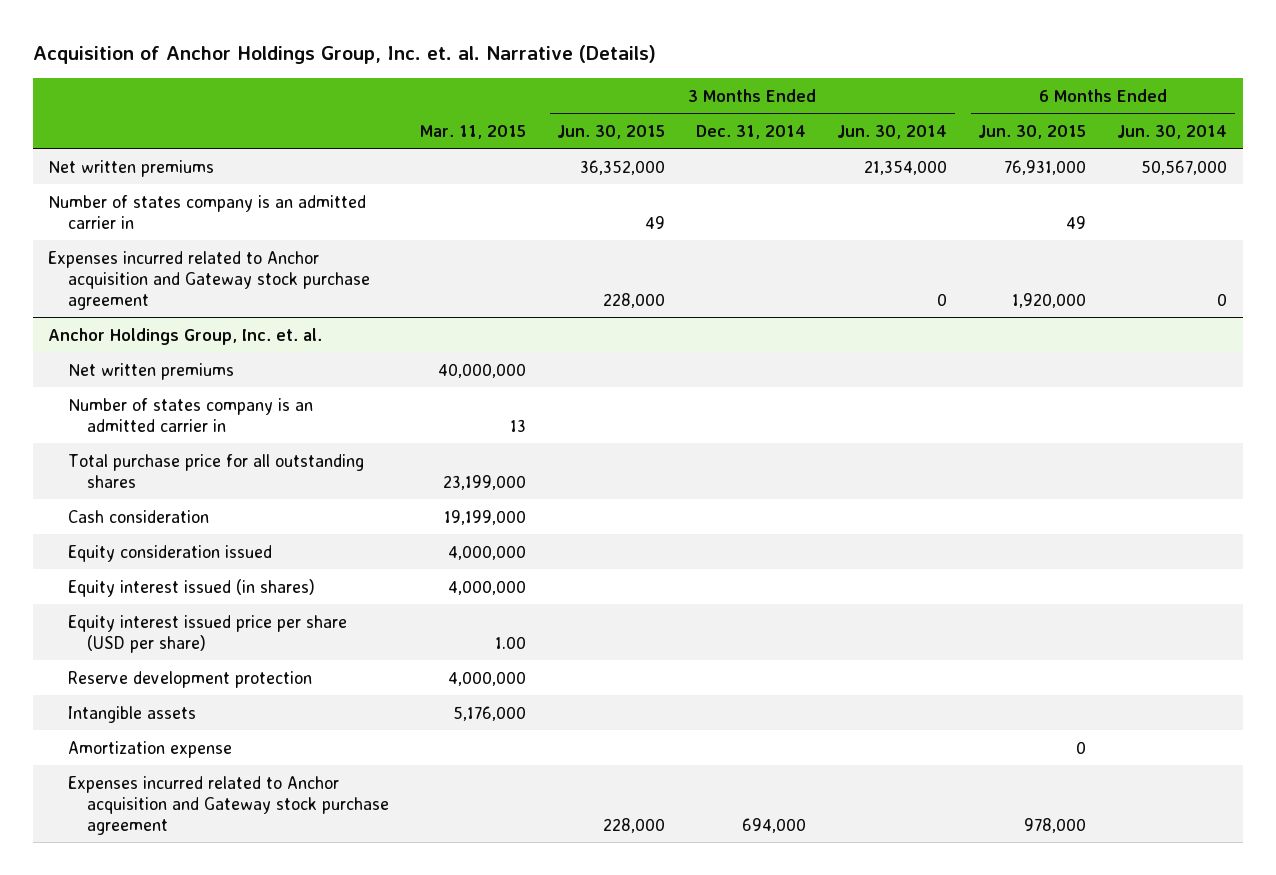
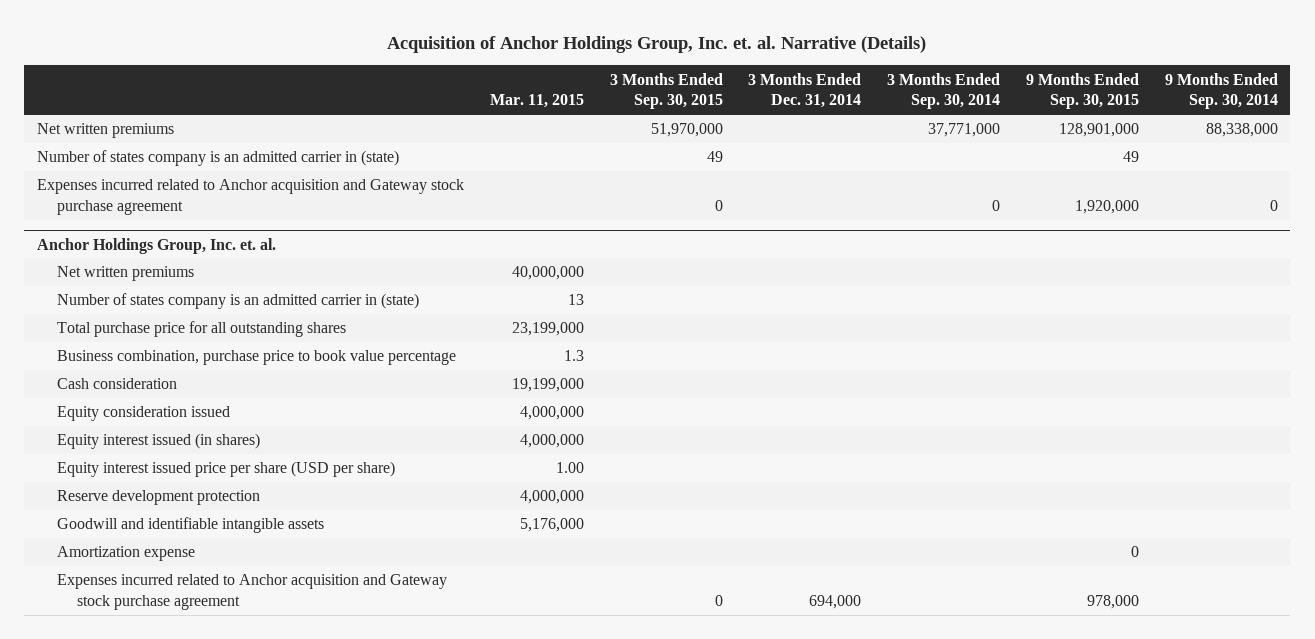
- | Mar. 11, 2015 | 3 Months Ended Jun. 30, 2015 | 3 Months Ended Dec. 31, 2014 | 3 Months Ended Jun. 30, 2014 | 6 Months Ended Jun. 30, 2015 | 6 Months Ended Jun. 30, 2014
+ | Mar. 11, 2015 | 3 Months Ended Sep. 30, 2015 | 3 Months Ended Dec. 31, 2014 | 3 Months Ended Sep. 30, 2014 | 9 Months Ended Sep. 30, 2015 | 9 Months Ended Sep. 30, 2014
- Number of states company is an admitted carrier in | | 49 | | | 49 |
+ Number of states company is an admitted carrier in (state) | | 49 | | | 49 |
@ Anchor Holdings Group, Inc. et. al.
- Number of states company is an admitted carrier in | 13 | | | | |
+ Number of states company is an admitted carrier in (state) | 13 | | | | |
+ Business combination, purchase price to book value percentage | 1.3 | | | | |
- Intangible assets | 5,176,000 | | | | |
+ Goodwill and identifiable intangible assets | 5,176,000 | | | | |

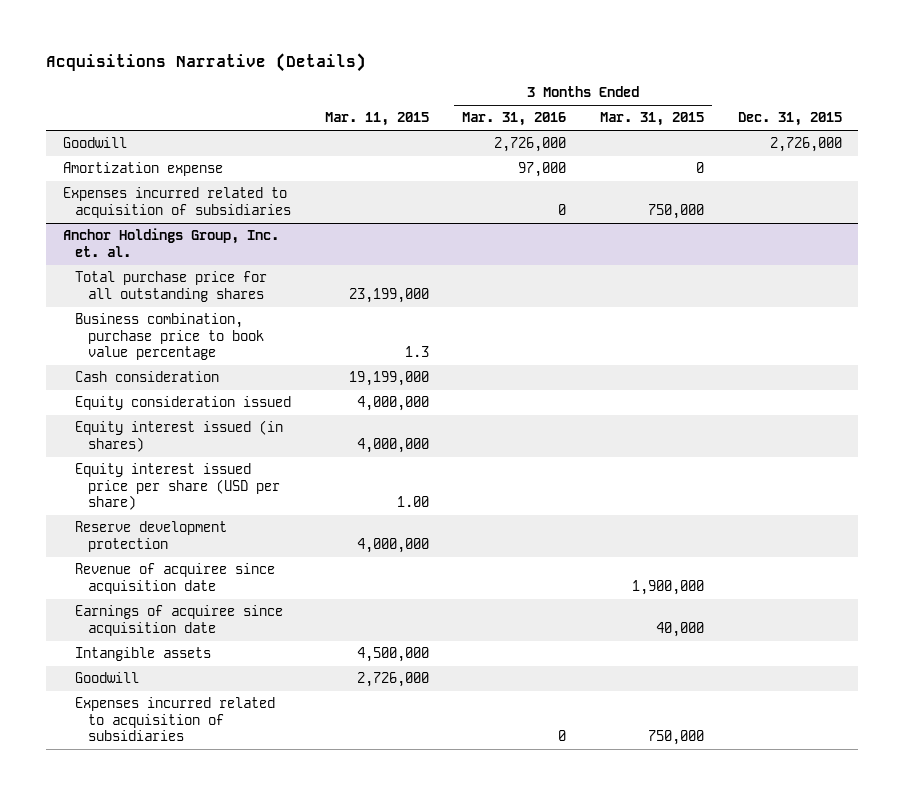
- Acquisition of Anchor Holdings Group, Inc. et. al. Narrative (Details)
+ Acquisitions Narrative (Details)
- | Mar. 11, 2015 | 3 Months Ended Sep. 30, 2015 | 3 Months Ended Dec. 31, 2014 | 3 Months Ended Sep. 30, 2014 | 9 Months Ended Sep. 30, 2015 | 9 Months Ended Sep. 30, 2014
+ | Mar. 11, 2015 | 3 Months Ended Mar. 31, 2016 | 3 Months Ended Mar. 31, 2015 | Dec. 31, 2015
- Net written premiums | | 51,970,000 | | 37,771,000 | 128,901,000 | 88,338,000
- Number of states company is an admitted carrier in (state) | | 49 | | | 49 |
- Expenses incurred related to Anchor acquisition and Gateway stock purchase agreement | | 0 | | 0 | 1,920,000 | 0
+ Goodwill | | 2,726,000 | | 2,726,000
+ Amortization expense | | 97,000 | 0 |
+ Expenses incurred related to acquisition of subsidiaries | | 0 | 750,000 |
@ Anchor Holdings Group, Inc. et. al.
- Net written premiums | 40,000,000 | | | | |
- Number of states company is an admitted carrier in (state) | 13 | | | | |
- Goodwill and identifiable intangible assets | 5,176,000 | | | | |
- Amortization expense | | | | | 0 |
- Expenses incurred related to Anchor acquisition and Gateway stock purchase agreement | | 0 | 694,000 | | 978,000 |
+ Revenue of acquiree since acquisition date | | | 1,900,000 |
+ Earnings of acquiree since acquisition date | | | 40,000 |
+ Intangible assets | 4,500,000 | | |
+ Goodwill | 2,726,000 | | |
+ Expenses incurred related to acquisition of subsidiaries | | 0 | 750,000 |

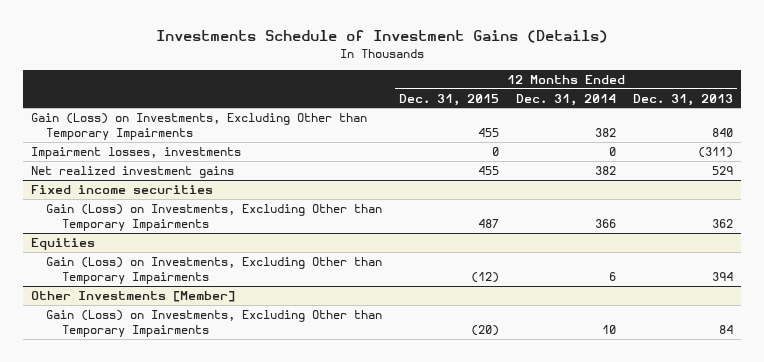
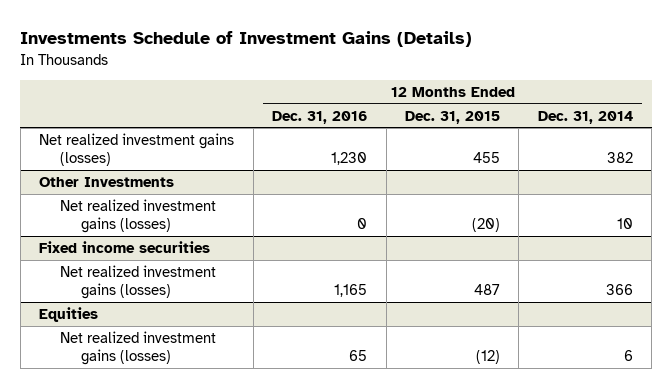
- | 12 Months Ended Dec. 31, 2015 | 12 Months Ended Dec. 31, 2014 | 12 Months Ended Dec. 31, 2013
+ | 12 Months Ended Dec. 31, 2016 | 12 Months Ended Dec. 31, 2015 | 12 Months Ended Dec. 31, 2014
- Gain (Loss) on Investments, Excluding Other than Temporary Impairments | 455 | 382 | 840
- Impairment losses, investments | 0 | 0 | (311)
- Net realized investment gains | 455 | 382 | 529
+ Net realized investment gains (losses) | 1,230 | 455 | 382
+ Other Investments
+ Net realized investment gains (losses) | 0 | (20) | 10
@ Fixed income securities
- Gain (Loss) on Investments, Excluding Other than Temporary Impairments | 487 | 366 | 362
+ Net realized investment gains (losses) | 1,165 | 487 | 366
@ Equities
- Gain (Loss) on Investments, Excluding Other than Temporary Impairments | (12) | 6 | 394
- Other Investments [Member]
- Gain (Loss) on Investments, Excluding Other than Temporary Impairments | (20) | 10 | 84
@ Equities
+ Net realized investment gains (losses) | 65 | (12) | 6

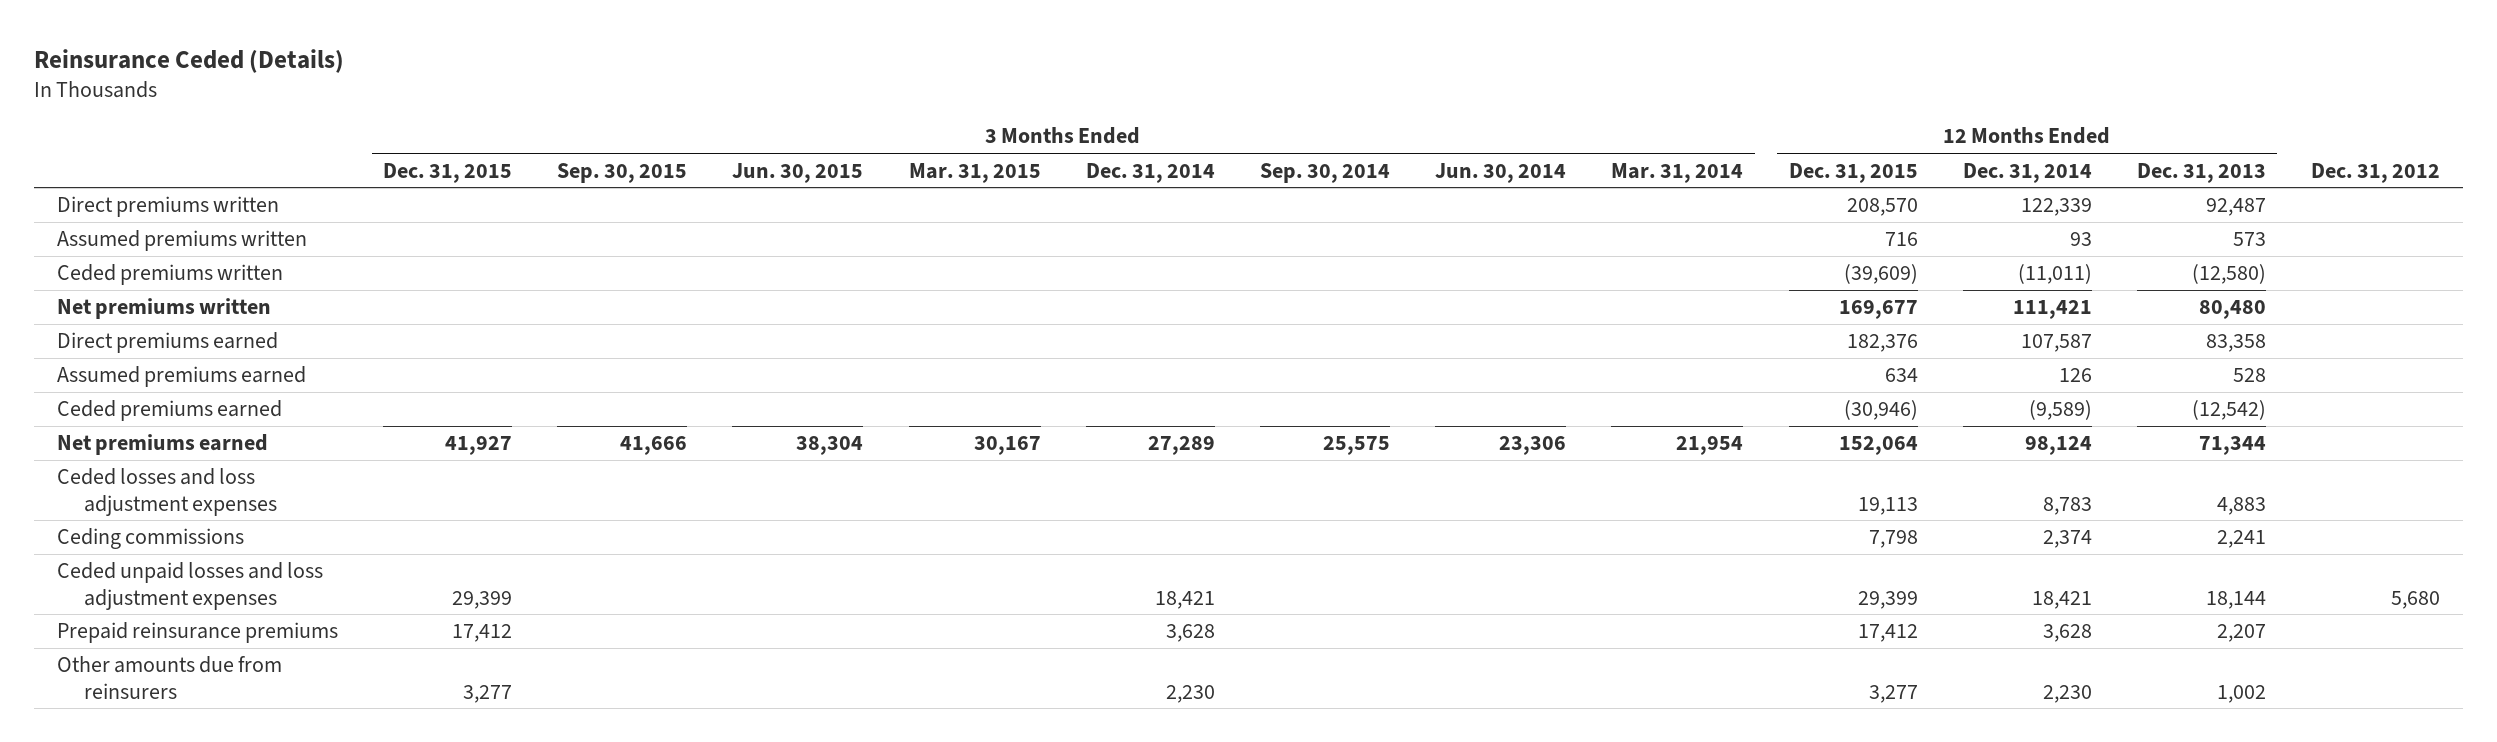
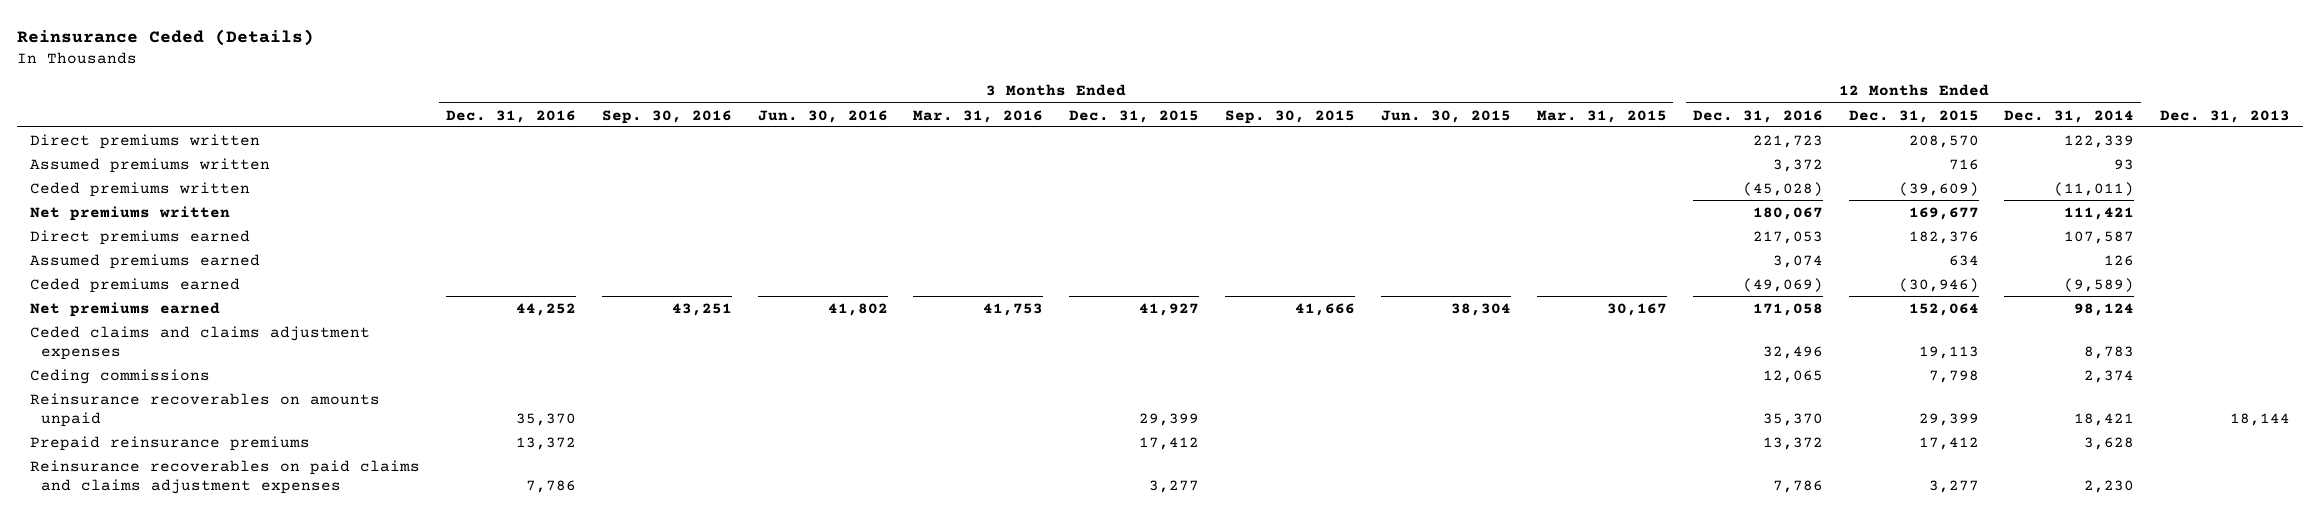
- | 3 Months Ended Dec. 31, 2015 | 3 Months Ended Sep. 30, 2015 | 3 Months Ended Jun. 30, 2015 | 3 Months Ended Mar. 31, 2015 | 3 Months Ended Dec. 31, 2014 | 3 Months Ended Sep. 30, 2014 | 3 Months Ended Jun. 30, 2014 | 3 Months Ended Mar. 31, 2014 | 12 Months Ended Dec. 31, 2015 | 12 Months Ended Dec. 31, 2014 | 12 Months Ended Dec. 31, 2013 | Dec. 31, 2012
+ | 3 Months Ended Dec. 31, 2016 | 3 Months Ended Sep. 30, 2016 | 3 Months Ended Jun. 30, 2016 | 3 Months Ended Mar. 31, 2016 | 3 Months Ended Dec. 31, 2015 | 3 Months Ended Sep. 30, 2015 | 3 Months Ended Jun. 30, 2015 | 3 Months Ended Mar. 31, 2015 | 12 Months Ended Dec. 31, 2016 | 12 Months Ended Dec. 31, 2015 | 12 Months Ended Dec. 31, 2014 | Dec. 31, 2013
- Ceded losses and loss adjustment expenses | | | | | | | | | 19,113 | 8,783 | 4,883 |
+ Ceded claims and claims adjustment expenses | | | | | | | | | 32,496 | 19,113 | 8,783 |
- Ceded unpaid losses and loss adjustment expenses | 29,399 | | | | 18,421 | | | | 29,399 | 18,421 | 18,144 | 5,680
+ Reinsurance recoverables on amounts unpaid | 35,370 | | | | 29,399 | | | | 35,370 | 29,399 | 18,421 | 18,144
- Other amounts due from reinsurers | 3,277 | | | | 2,230 | | | | 3,277 | 2,230 | 1,002 |
+ Reinsurance recoverables on paid claims and claims adjustment expenses | 7,786 | | | | 3,277 | | | | 7,786 | 3,277 | 2,230 |

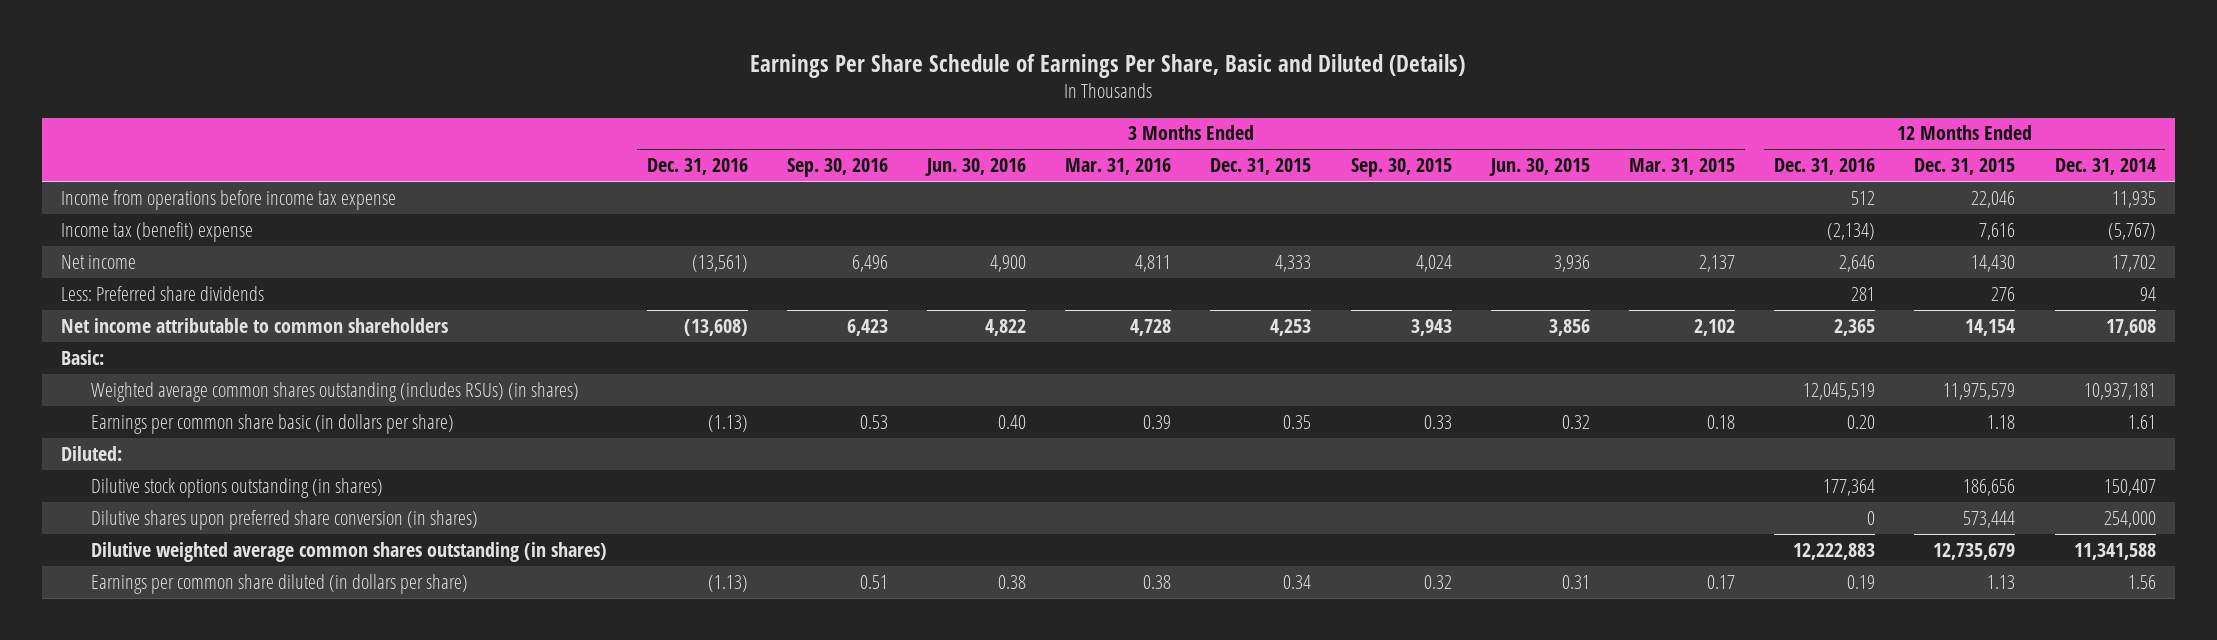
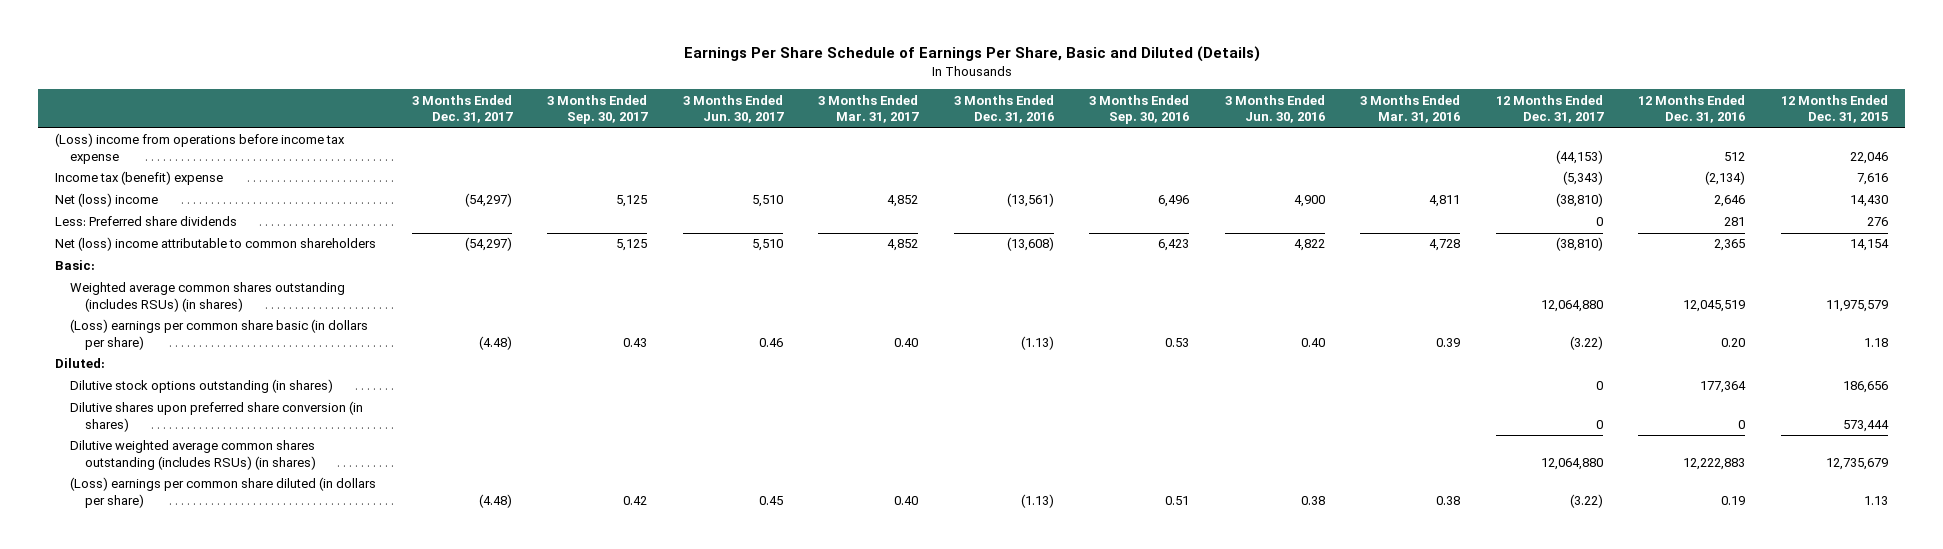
- | 3 Months Ended Dec. 31, 2016 | 3 Months Ended Sep. 30, 2016 | 3 Months Ended Jun. 30, 2016 | 3 Months Ended Mar. 31, 2016 | 3 Months Ended Dec. 31, 2015 | 3 Months Ended Sep. 30, 2015 | 3 Months Ended Jun. 30, 2015 | 3 Months Ended Mar. 31, 2015 | 12 Months Ended Dec. 31, 2016 | 12 Months Ended Dec. 31, 2015 | 12 Months Ended Dec. 31, 2014
+ | 3 Months Ended Dec. 31, 2017 | 3 Months Ended Sep. 30, 2017 | 3 Months Ended Jun. 30, 2017 | 3 Months Ended Mar. 31, 2017 | 3 Months Ended Dec. 31, 2016 | 3 Months Ended Sep. 30, 2016 | 3 Months Ended Jun. 30, 2016 | 3 Months Ended Mar. 31, 2016 | 12 Months Ended Dec. 31, 2017 | 12 Months Ended Dec. 31, 2016 | 12 Months Ended Dec. 31, 2015
- Income from operations before income tax expense | | | | | | | | | 512 | 22,046 | 11,935
+ (Loss) income from operations before income tax expense | | | | | | | | | (44,153) | 512 | 22,046
- Net income | (13,561) | 6,496 | 4,900 | 4,811 | 4,333 | 4,024 | 3,936 | 2,137 | 2,646 | 14,430 | 17,702
+ Net (loss) income | (54,297) | 5,125 | 5,510 | 4,852 | (13,561) | 6,496 | 4,900 | 4,811 | (38,810) | 2,646 | 14,430
- Net income attributable to common shareholders | (13,608) | 6,423 | 4,822 | 4,728 | 4,253 | 3,943 | 3,856 | 2,102 | 2,365 | 14,154 | 17,608
+ Net (loss) income attributable to common shareholders | (54,297) | 5,125 | 5,510 | 4,852 | (13,608) | 6,423 | 4,822 | 4,728 | (38,810) | 2,365 | 14,154
- Earnings per common share basic (in dollars per share) | (1.13) | 0.53 | 0.40 | 0.39 | 0.35 | 0.33 | 0.32 | 0.18 | 0.20 | 1.18 | 1.61
+ (Loss) earnings per common share basic (in dollars per share) | (4.48) | 0.43 | 0.46 | 0.40 | (1.13) | 0.53 | 0.40 | 0.39 | (3.22) | 0.20 | 1.18
- Dilutive weighted average common shares outstanding (in shares) | | | | | | | | | 12,222,883 | 12,735,679 | 11,341,588
- Earnings per common share diluted (in dollars per share) | (1.13) | 0.51 | 0.38 | 0.38 | 0.34 | 0.32 | 0.31 | 0.17 | 0.19 | 1.13 | 1.56
+ Dilutive weighted average common shares outstanding (includes RSUs) (in shares) | | | | | | | | | 12,064,880 | 12,222,883 | 12,735,679
+ (Loss) earnings per common share diluted (in dollars per share) | (4.48) | 0.42 | 0.45 | 0.40 | (1.13) | 0.51 | 0.38 | 0.38 | (3.22) | 0.19 | 1.13

